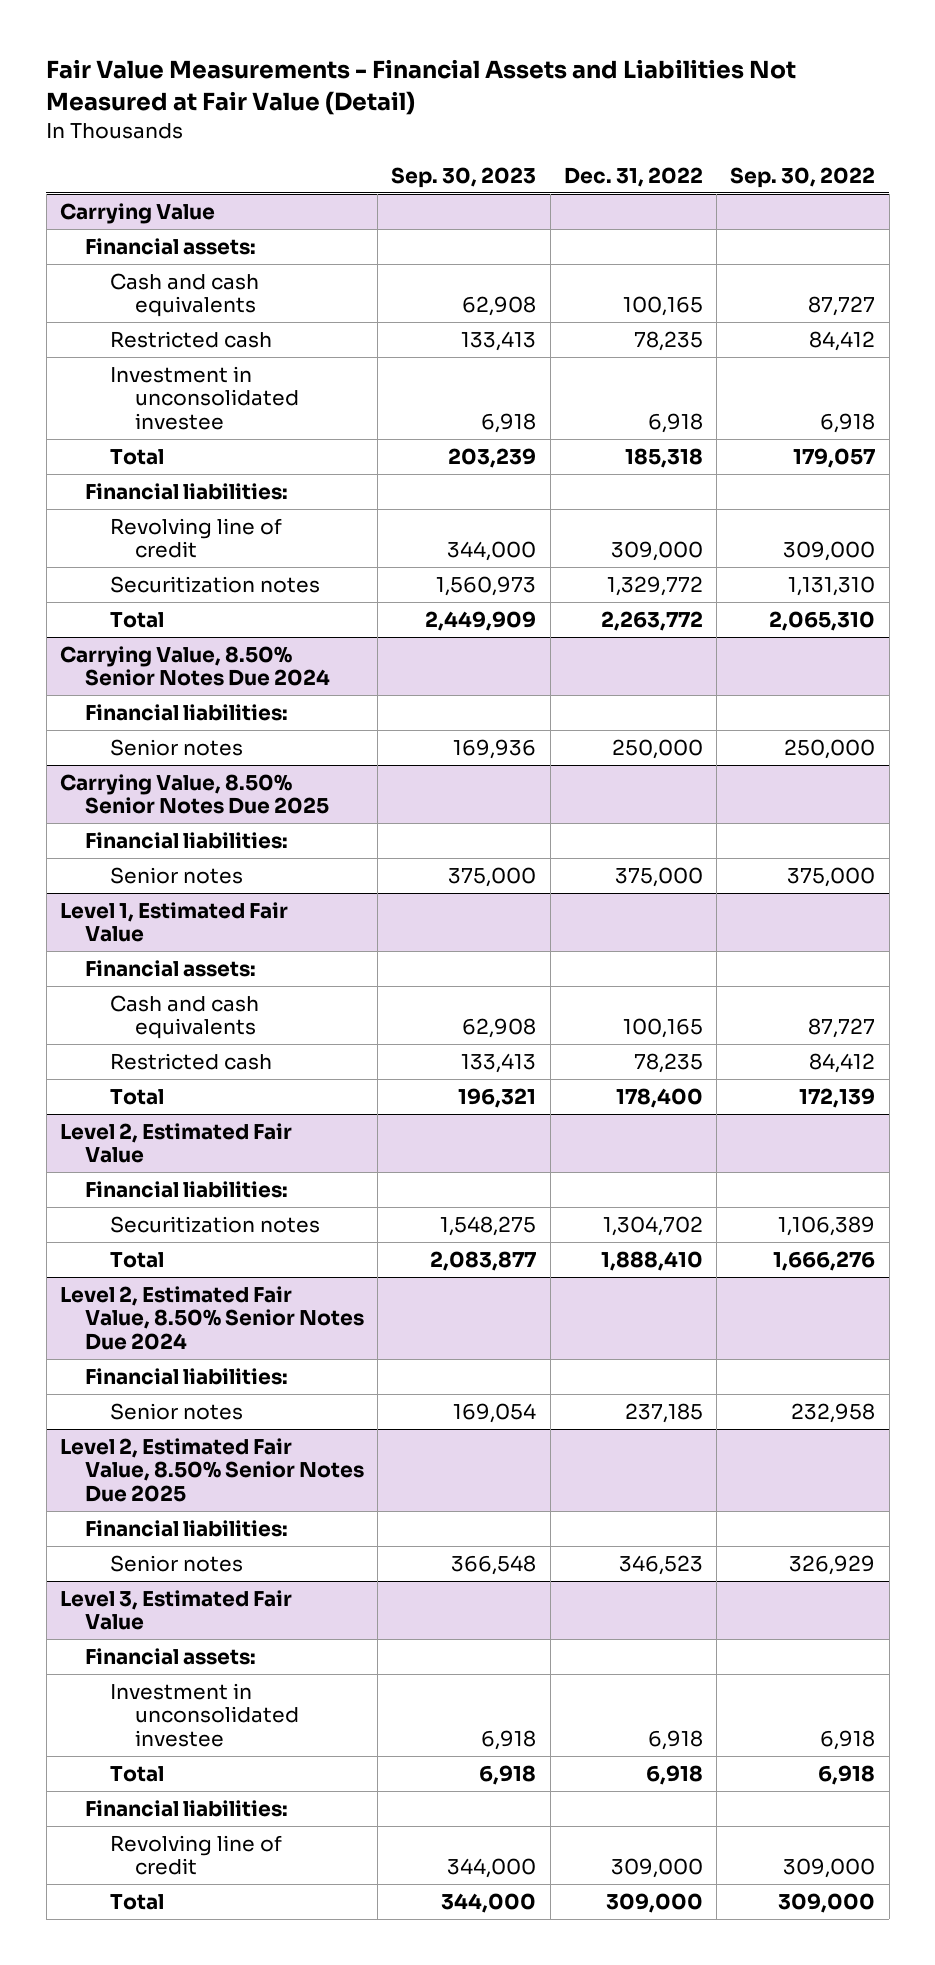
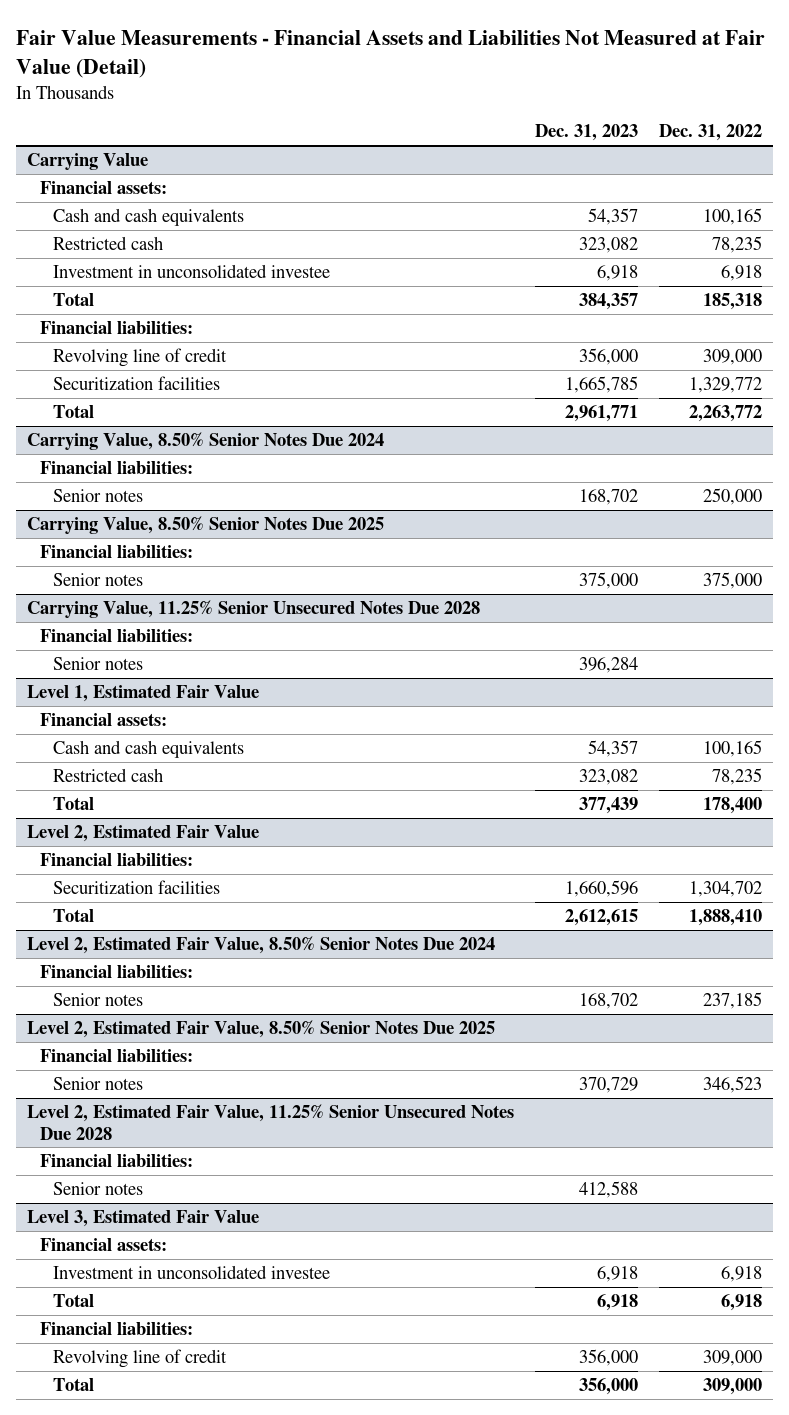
- | Sep. 30, 2023 | Dec. 31, 2022 | Sep. 30, 2022
+ | Dec. 31, 2023 | Dec. 31, 2022
@ Carrying Value
- Securitization notes | 1,560,973 | 1,329,772 | 1,131,310
+ Securitization facilities | 1,665,785 | 1,329,772
+ Carrying Value, 11.25% Senior Unsecured Notes Due 2028
+ Financial liabilities:
+ Senior notes | 396,284 |
@ Level 2, Estimated Fair Value
- Securitization notes | 1,548,275 | 1,304,702 | 1,106,389
+ Securitization facilities | 1,660,596 | 1,304,702
+ Level 2, Estimated Fair Value, 11.25% Senior Unsecured Notes Due 2028
+ Financial liabilities:
+ Senior notes | 412,588 |

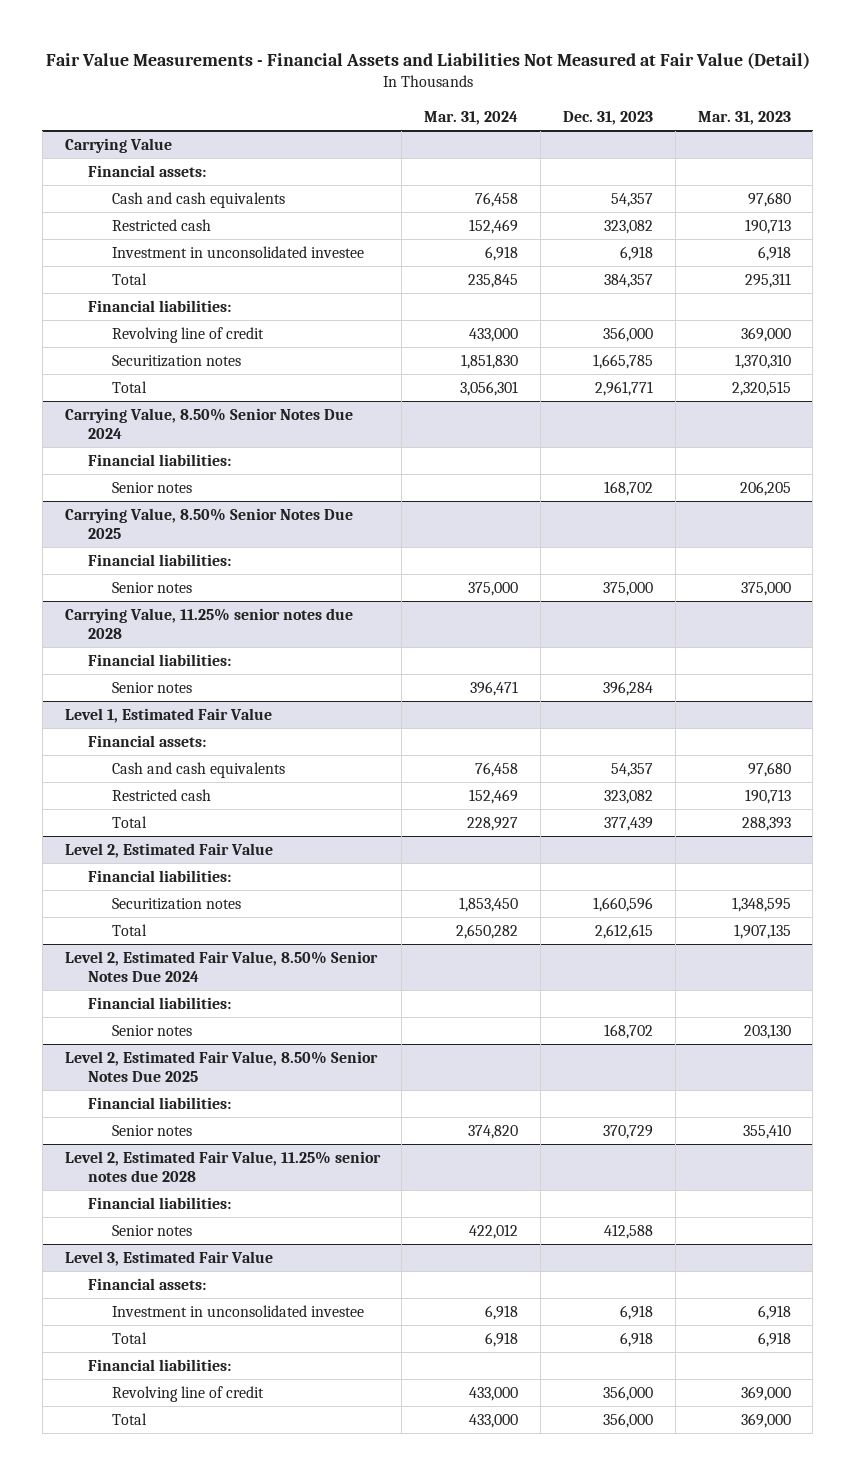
- | Dec. 31, 2023 | Dec. 31, 2022
+ | Mar. 31, 2024 | Dec. 31, 2023 | Mar. 31, 2023
@ Carrying Value
- Securitization facilities | 1,665,785 | 1,329,772
+ Securitization notes | 1,851,830 | 1,665,785 | 1,370,310
- Carrying Value, 11.25% Senior Unsecured Notes Due 2028
+ Carrying Value, 11.25% senior notes due 2028
@ Level 2, Estimated Fair Value
- Securitization facilities | 1,660,596 | 1,304,702
+ Securitization notes | 1,853,450 | 1,660,596 | 1,348,595
- Level 2, Estimated Fair Value, 11.25% Senior Unsecured Notes Due 2028
+ Level 2, Estimated Fair Value, 11.25% senior notes due 2028

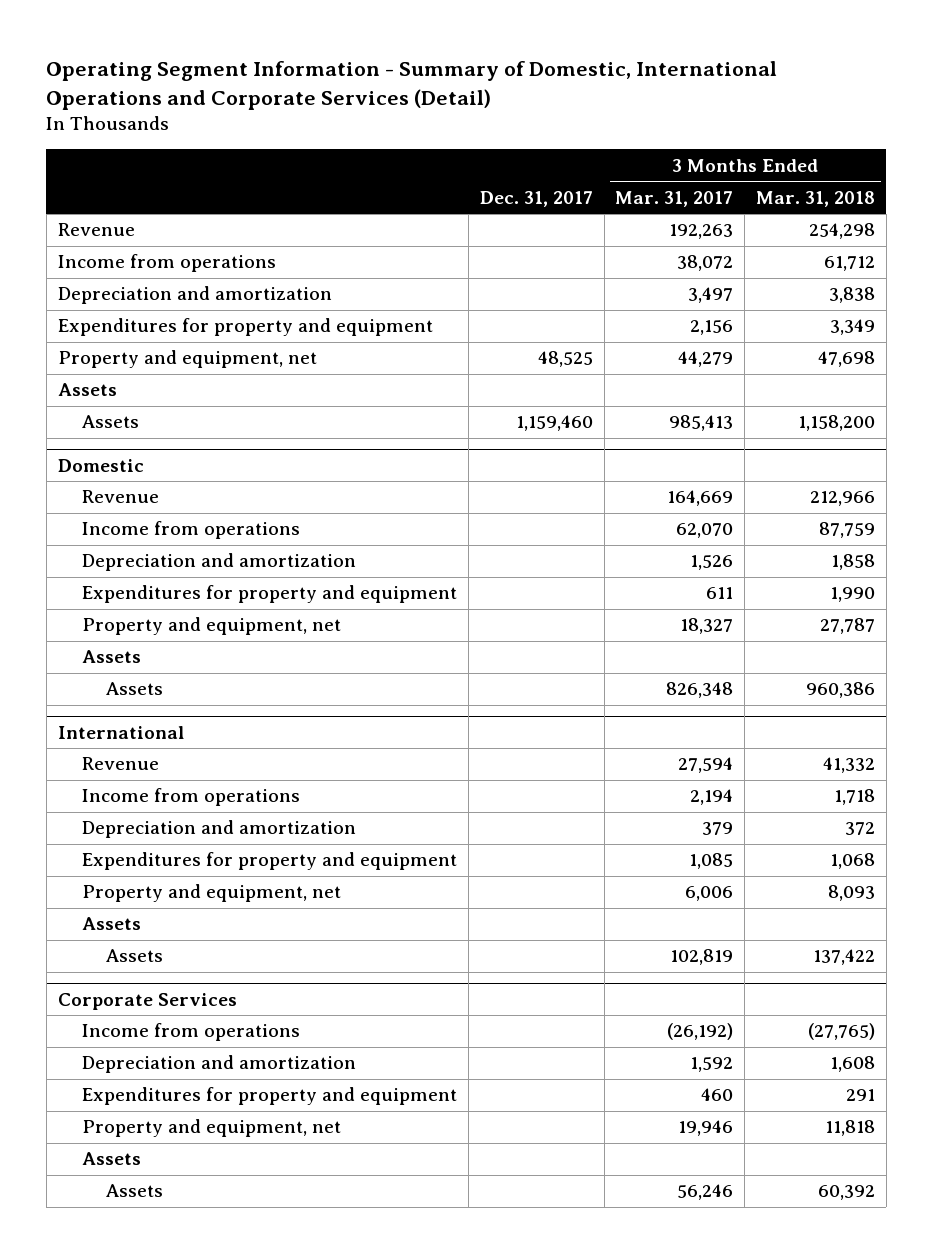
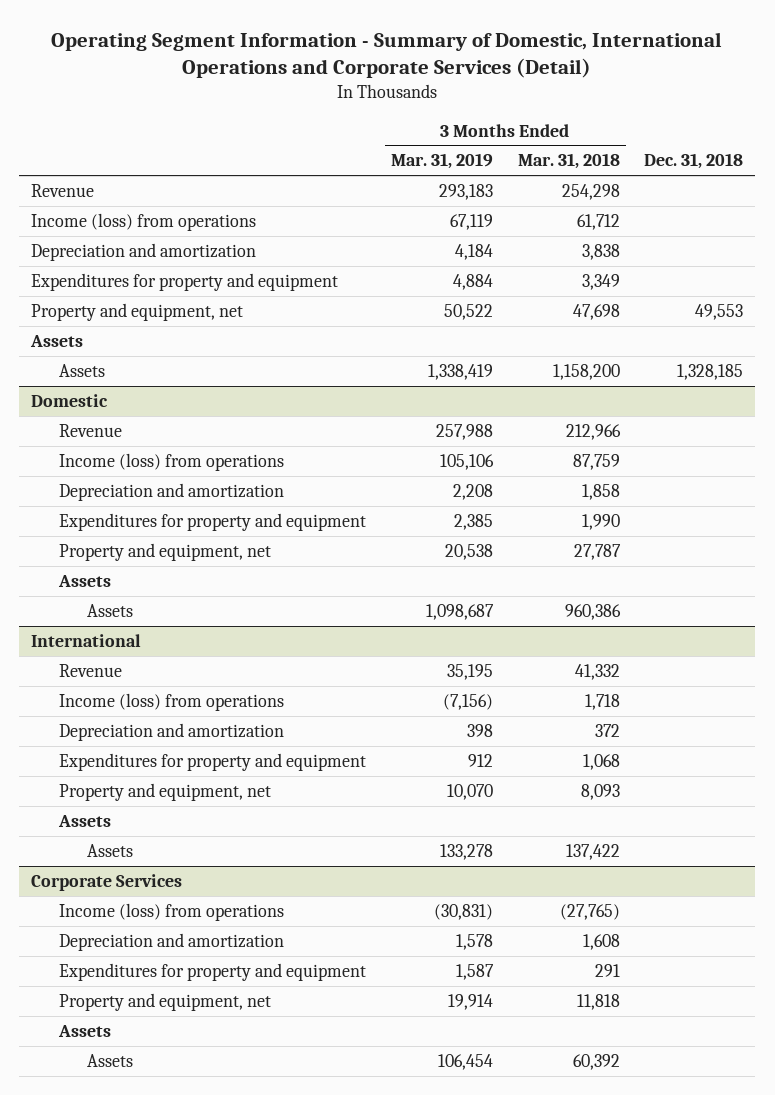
- | Dec. 31, 2017 | 3 Months Ended Mar. 31, 2017 | 3 Months Ended Mar. 31, 2018
+ | 3 Months Ended Mar. 31, 2019 | 3 Months Ended Mar. 31, 2018 | Dec. 31, 2018
- Income from operations | | 38,072 | 61,712
+ Income (loss) from operations | 67,119 | 61,712 |
@ Domestic
- Income from operations | | 62,070 | 87,759
+ Income (loss) from operations | 105,106 | 87,759 |
@ International
- Income from operations | | 2,194 | 1,718
+ Income (loss) from operations | (7,156) | 1,718 |
@ Corporate Services
- Income from operations | | (26,192) | (27,765)
+ Income (loss) from operations | (30,831) | (27,765) |

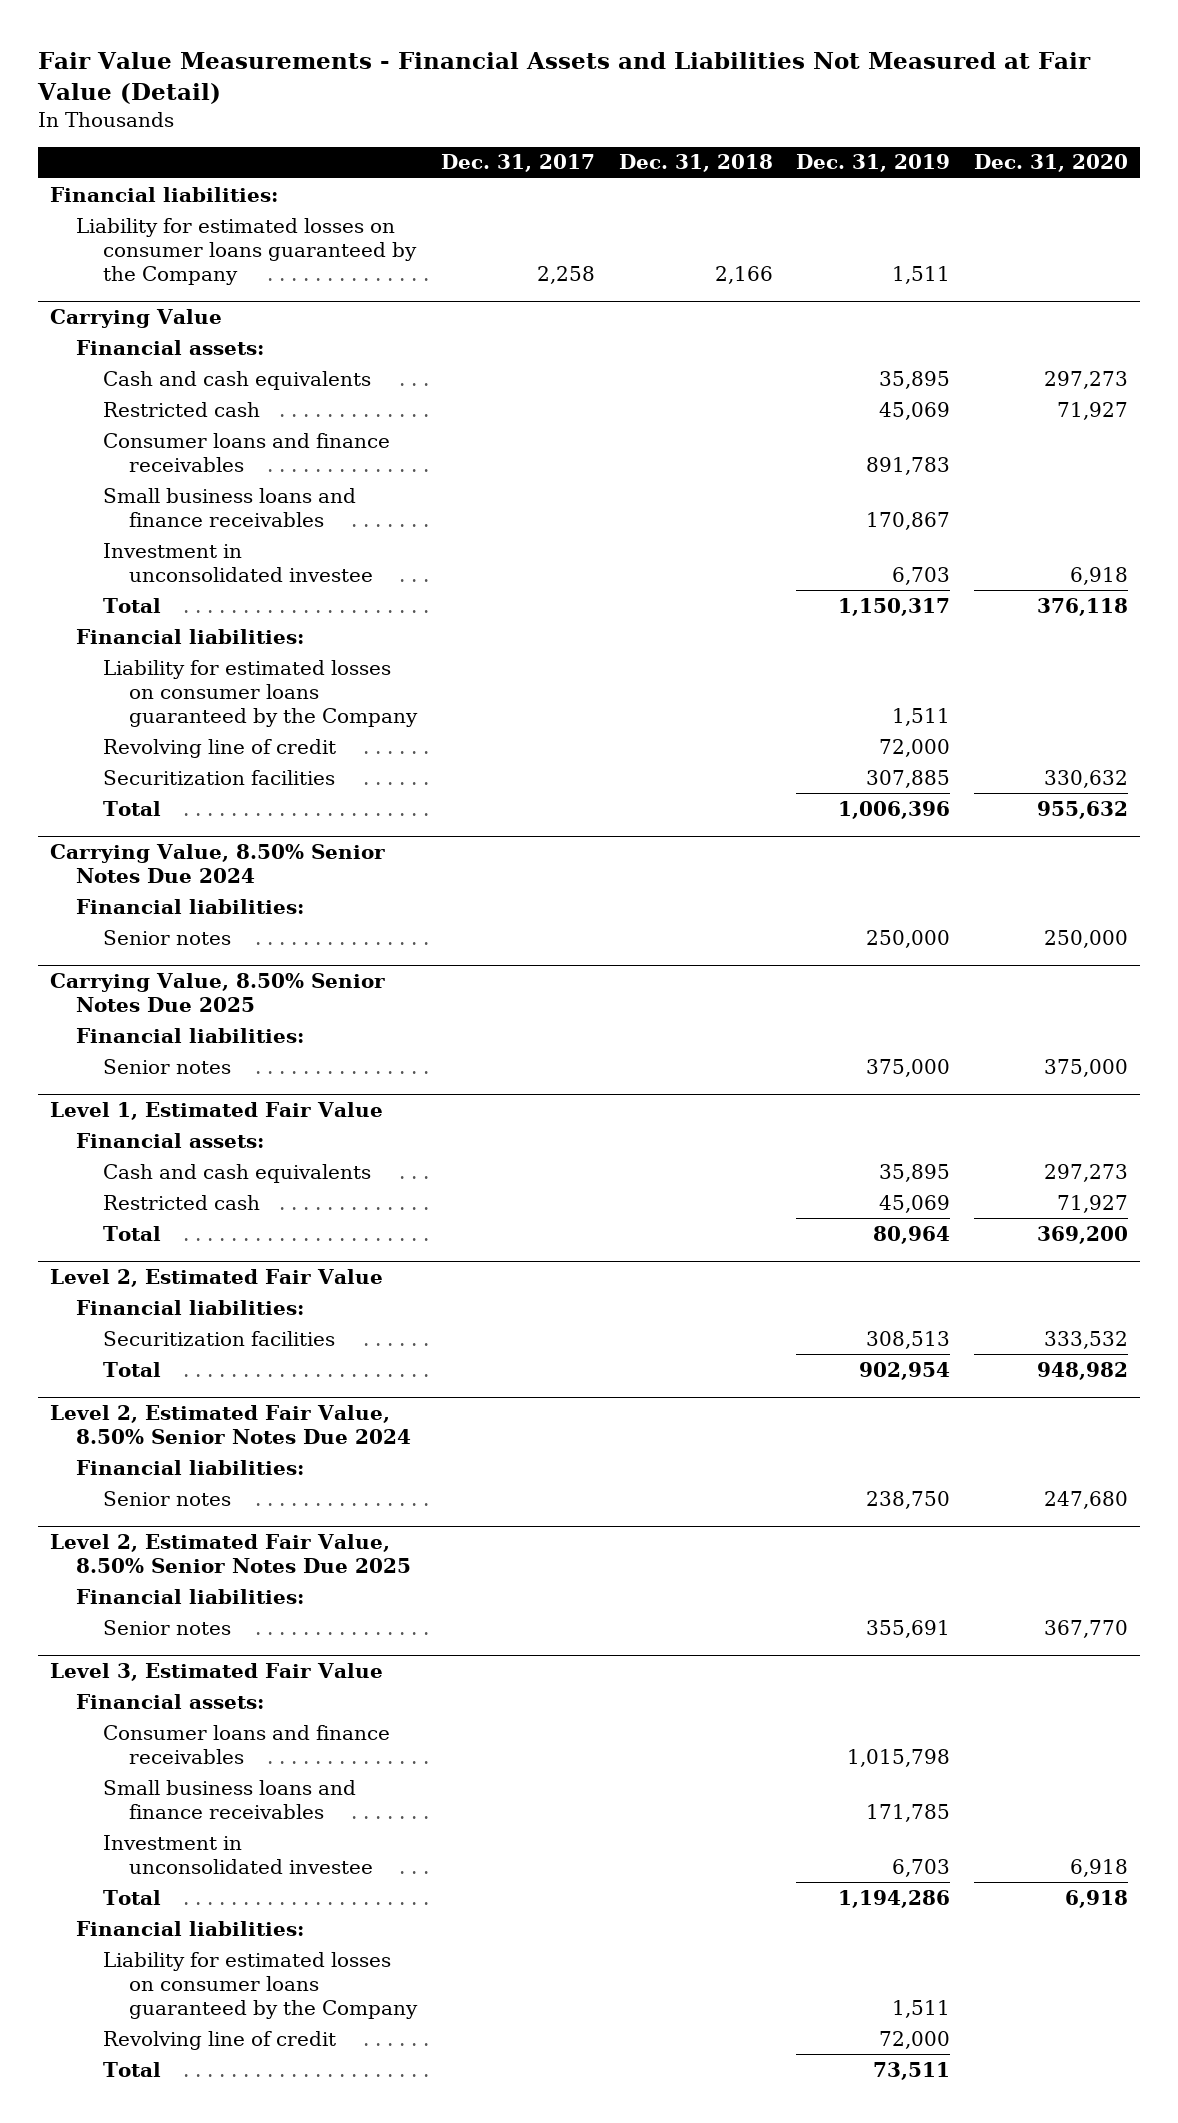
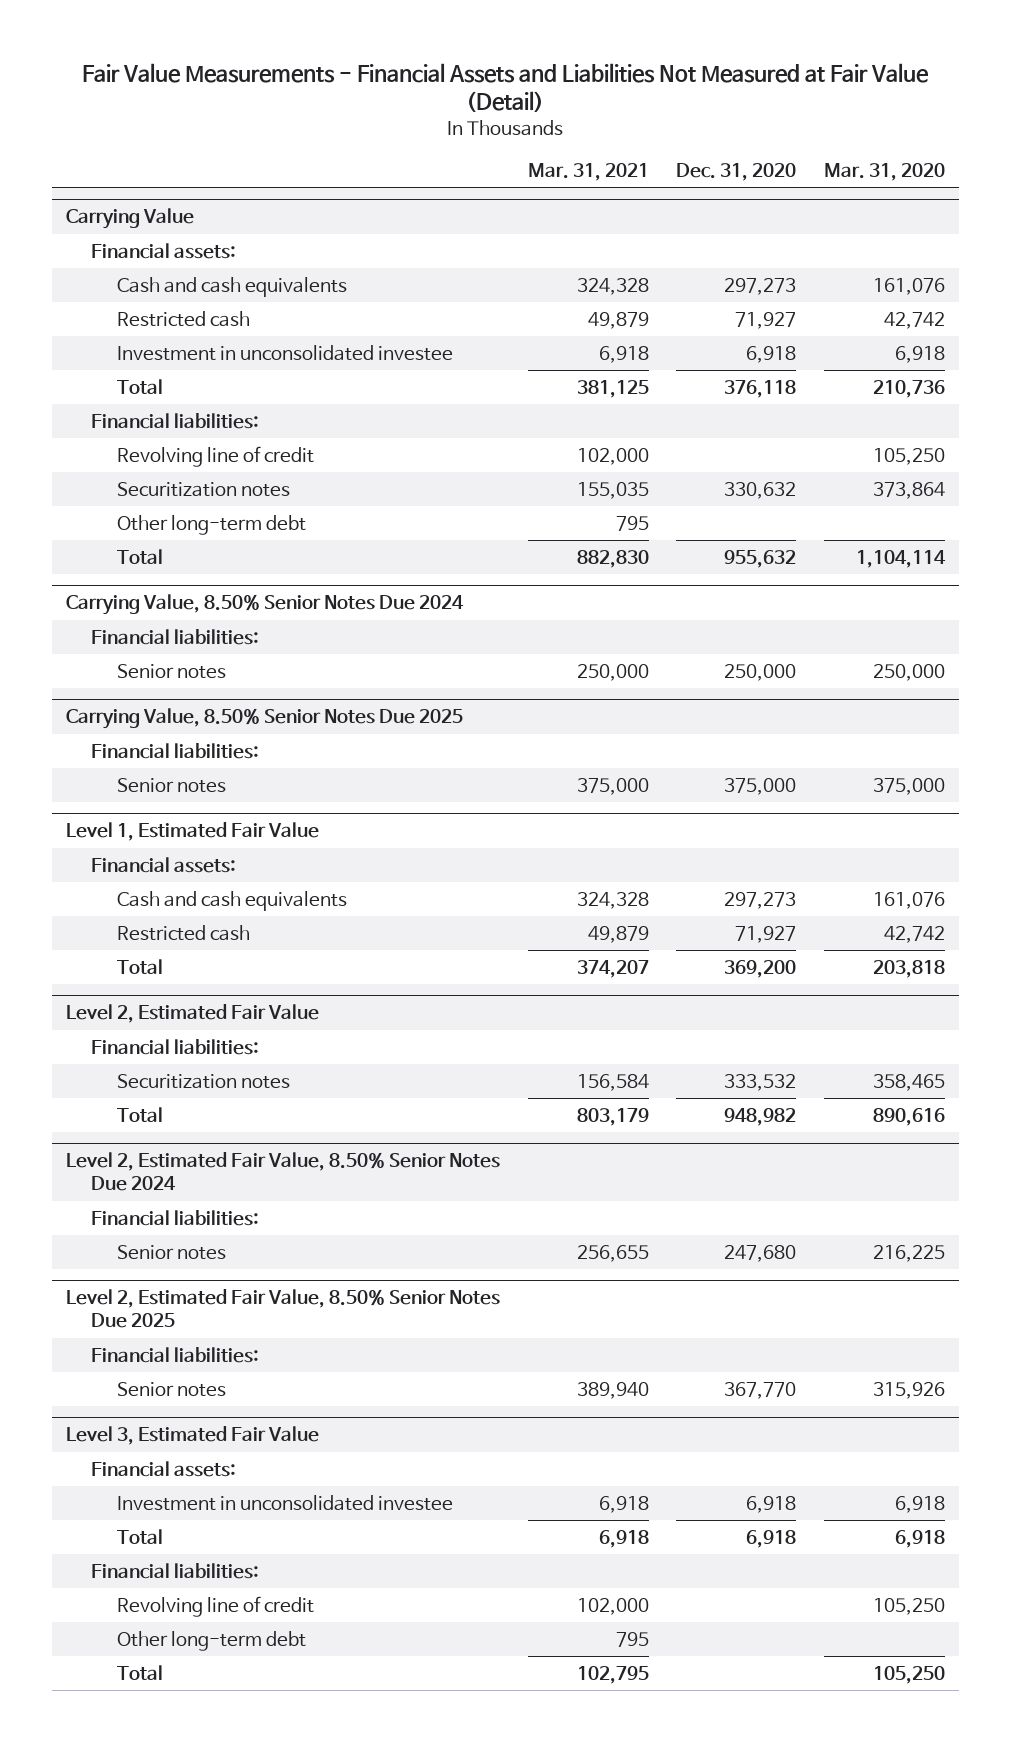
- | Dec. 31, 2017 | Dec. 31, 2018 | Dec. 31, 2019 | Dec. 31, 2020
+ | Mar. 31, 2021 | Dec. 31, 2020 | Mar. 31, 2020
- Financial liabilities:
- Liability for estimated losses on consumer loans guaranteed by the Company | 2,258 | 2,166 | 1,511 |
@ Carrying Value
- Consumer loans and finance receivables | | | 891,783 |
- Small business loans and finance receivables | | | 170,867 |
- Liability for estimated losses on consumer loans guaranteed by the Company | | | 1,511 |
- Securitization facilities | | | 307,885 | 330,632
+ Securitization notes | 155,035 | 330,632 | 373,864
+ Other long-term debt | 795 | |
@ Level 2, Estimated Fair Value
- Securitization facilities | | | 308,513 | 333,532
+ Securitization notes | 156,584 | 333,532 | 358,465
@ Level 3, Estimated Fair Value
- Consumer loans and finance receivables | | | 1,015,798 |
- Small business loans and finance receivables | | | 171,785 |
- Liability for estimated losses on consumer loans guaranteed by the Company | | | 1,511 |
+ Other long-term debt | 795 | |

